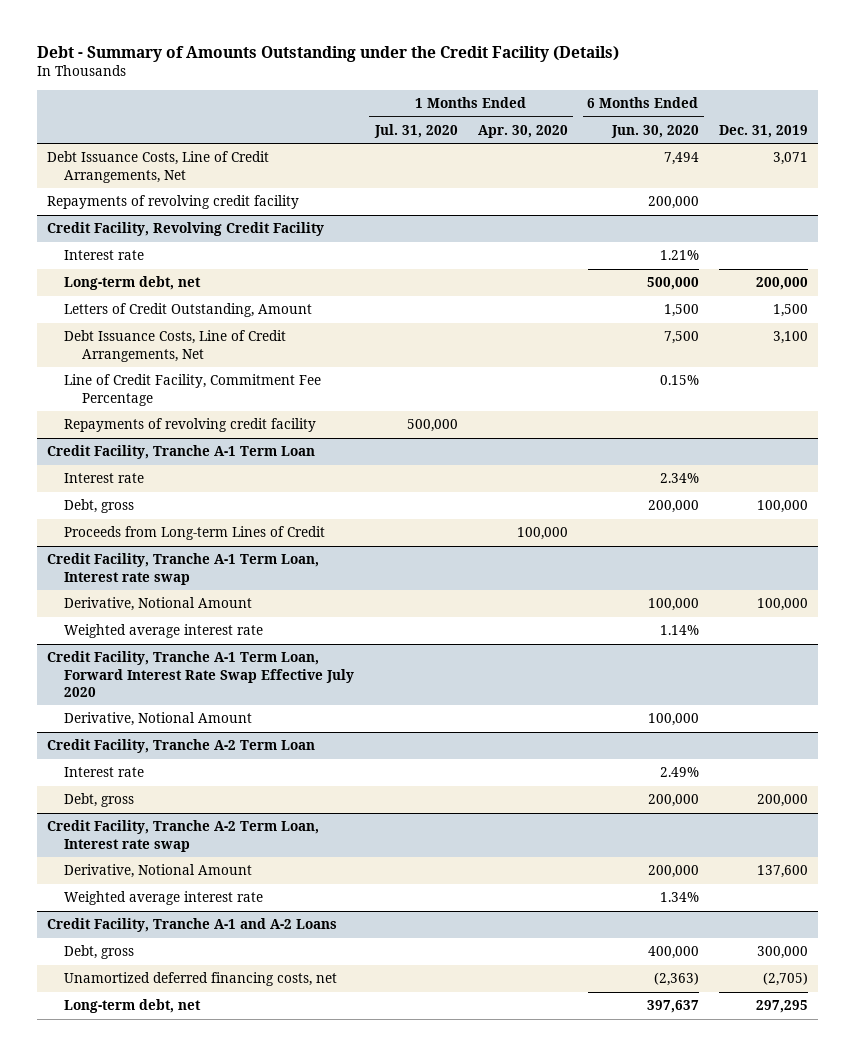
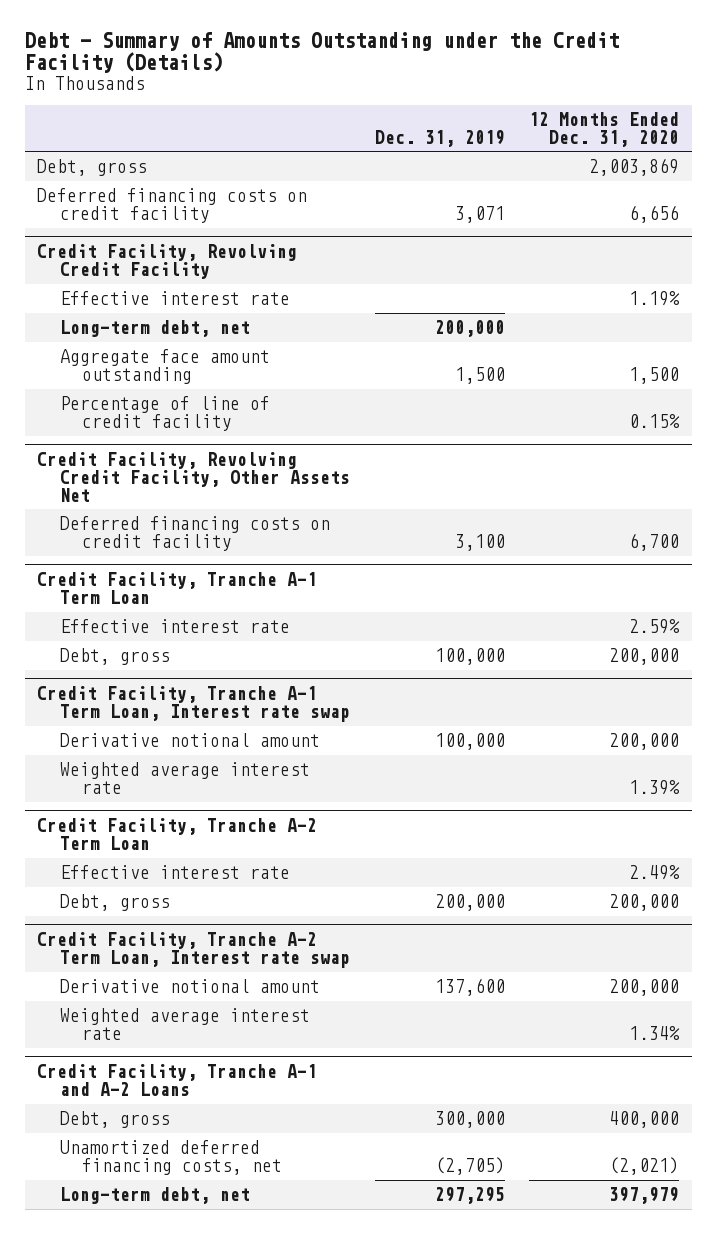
- | 1 Months Ended Jul. 31, 2020 | 1 Months Ended Apr. 30, 2020 | 6 Months Ended Jun. 30, 2020 | Dec. 31, 2019
+ | Dec. 31, 2019 | 12 Months Ended Dec. 31, 2020
- Debt Issuance Costs, Line of Credit Arrangements, Net | | | 7,494 | 3,071
- Repayments of revolving credit facility | | | 200,000 |
+ Debt, gross | | 2,003,869
+ Deferred financing costs on credit facility | 3,071 | 6,656
@ Credit Facility, Revolving Credit Facility
- Interest rate | | | 1.21% |
+ Effective interest rate | | 1.19%
- Letters of Credit Outstanding, Amount | | | 1,500 | 1,500
- Debt Issuance Costs, Line of Credit Arrangements, Net | | | 7,500 | 3,100
- Line of Credit Facility, Commitment Fee Percentage | | | 0.15% |
- Repayments of revolving credit facility | 500,000 | | |
+ Aggregate face amount outstanding | 1,500 | 1,500
+ Percentage of line of credit facility | | 0.15%
+ Credit Facility, Revolving Credit Facility, Other Assets Net
+ Deferred financing costs on credit facility | 3,100 | 6,700
@ Credit Facility, Tranche A-1 Term Loan
- Interest rate | | | 2.34% |
+ Effective interest rate | | 2.59%
- Proceeds from Long-term Lines of Credit | | 100,000 | |
@ Credit Facility, Tranche A-1 Term Loan, Interest rate swap
- Derivative, Notional Amount | | | 100,000 | 100,000
+ Derivative notional amount | 100,000 | 200,000
- Credit Facility, Tranche A-1 Term Loan, Forward Interest Rate Swap Effective July 2020
- Derivative, Notional Amount | | | 100,000 |
@ Credit Facility, Tranche A-2 Term Loan
- Interest rate | | | 2.49% |
+ Effective interest rate | | 2.49%
@ Credit Facility, Tranche A-2 Term Loan, Interest rate swap
- Derivative, Notional Amount | | | 200,000 | 137,600
+ Derivative notional amount | 137,600 | 200,000

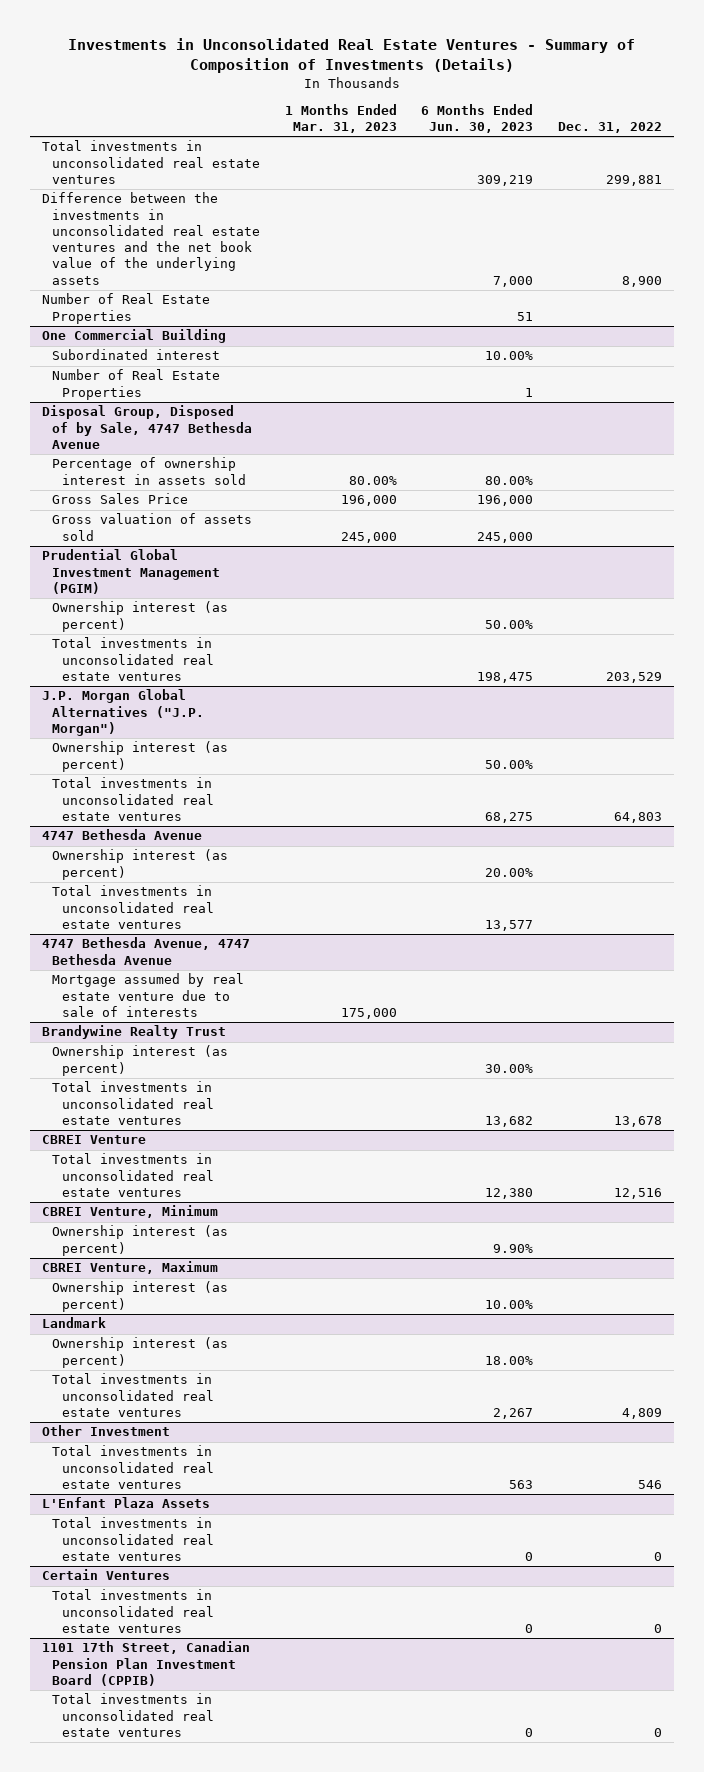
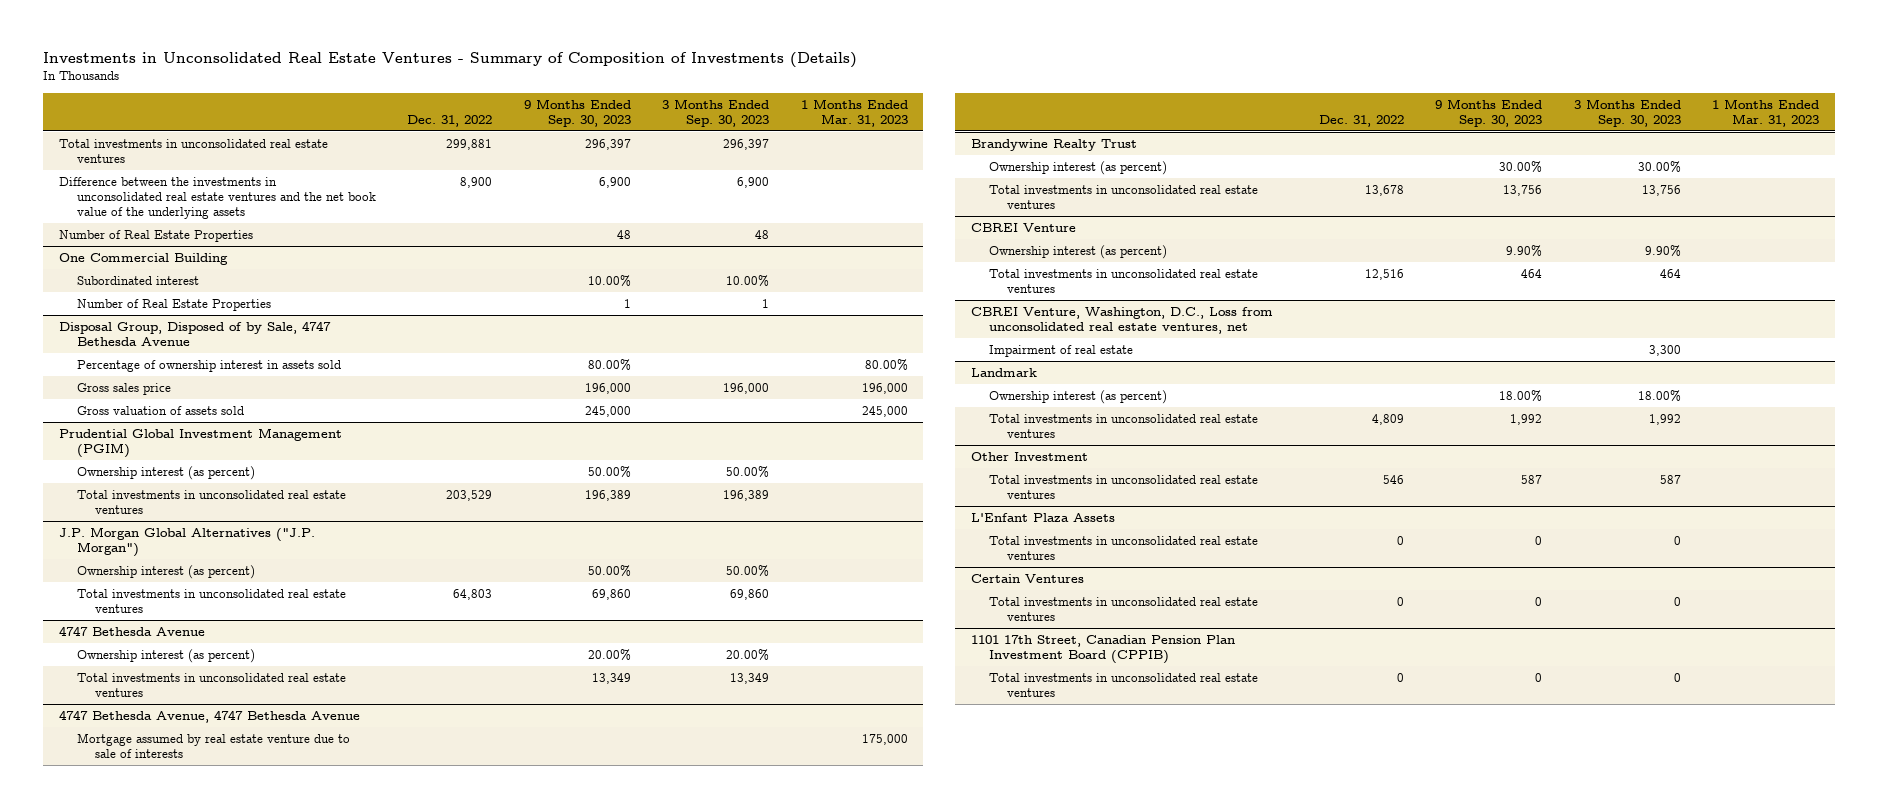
- | 1 Months Ended Mar. 31, 2023 | 6 Months Ended Jun. 30, 2023 | Dec. 31, 2022
+ | Dec. 31, 2022 | 9 Months Ended Sep. 30, 2023 | 3 Months Ended Sep. 30, 2023 | 1 Months Ended Mar. 31, 2023
@ Disposal Group, Disposed of by Sale, 4747 Bethesda Avenue
- Gross Sales Price | 196,000 | 196,000 |
+ Gross sales price | | 196,000 | 196,000 | 196,000
@ CBREI Venture
+ Ownership interest (as percent) | | 9.90% | 9.90% |
- CBREI Venture, Minimum
- Ownership interest (as percent) | | 9.90% |
- CBREI Venture, Maximum
- Ownership interest (as percent) | | 10.00% |
+ CBREI Venture, Washington, D.C., Loss from unconsolidated real estate ventures, net
+ Impairment of real estate | | | 3,300 |

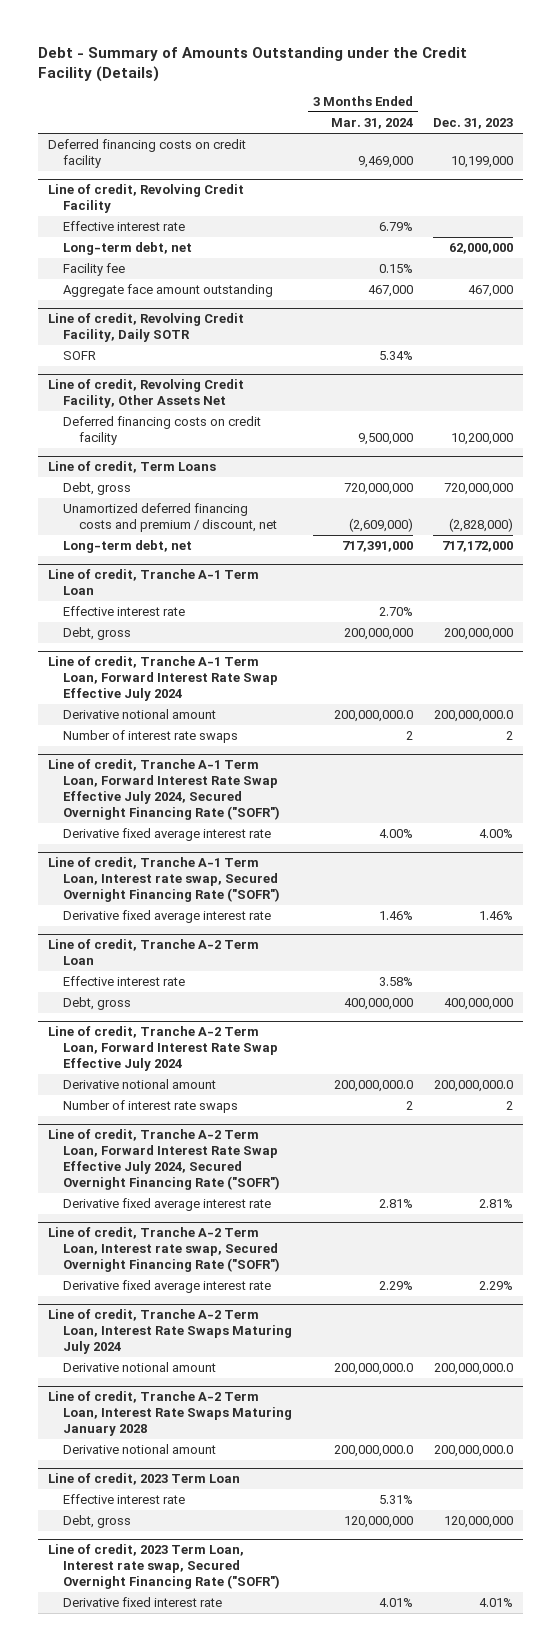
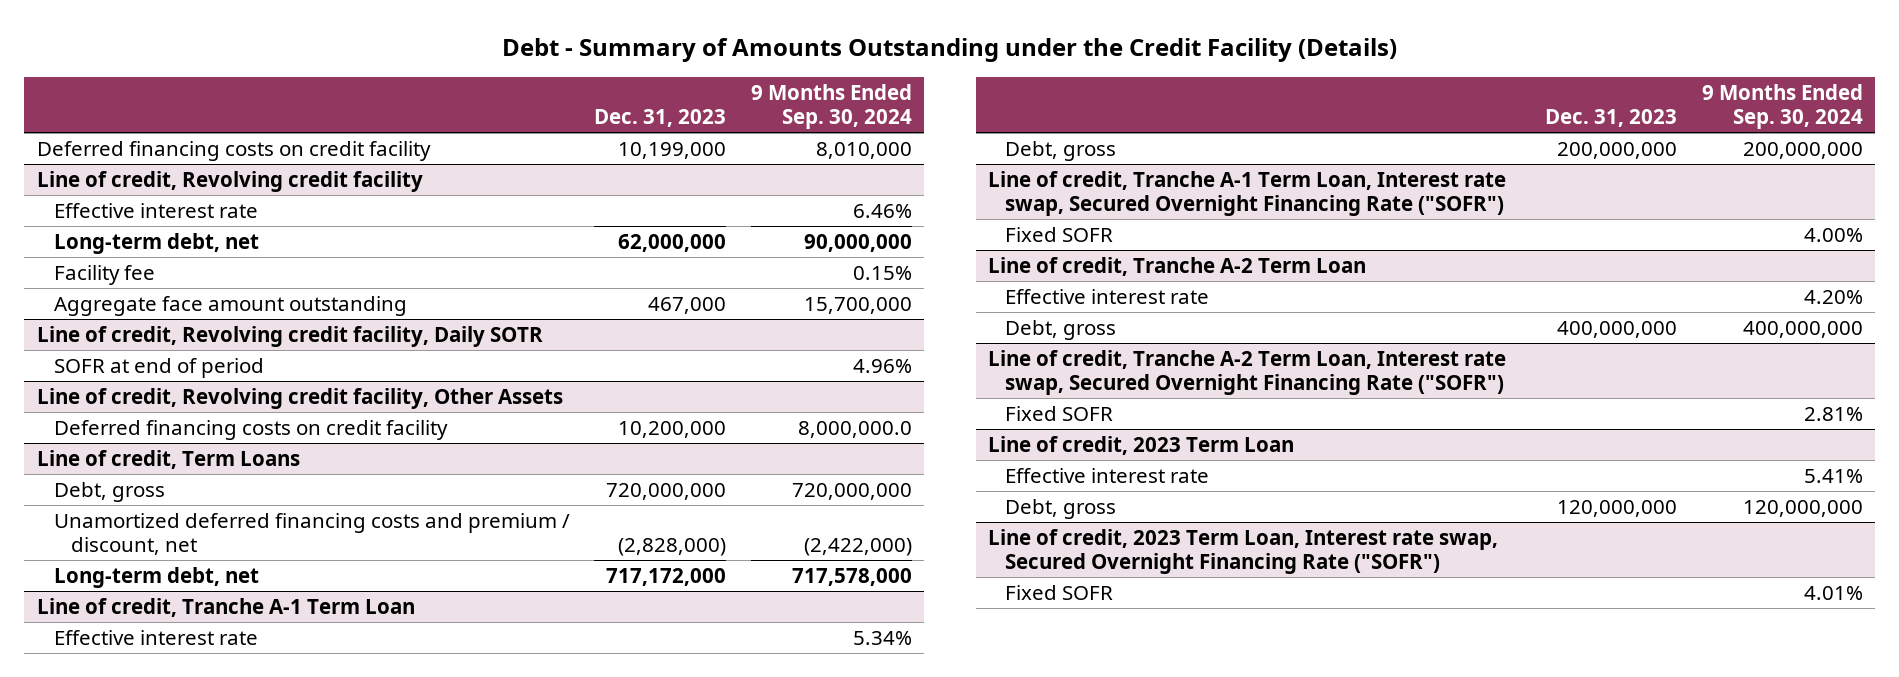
- | 3 Months Ended Mar. 31, 2024 | Dec. 31, 2023
+ | Dec. 31, 2023 | 9 Months Ended Sep. 30, 2024
- Line of credit, Revolving Credit Facility
+ Line of credit, Revolving credit facility
- Line of credit, Revolving Credit Facility, Daily SOTR
- SOFR | 5.34% |
- Line of credit, Revolving Credit Facility, Other Assets Net
+ Line of credit, Revolving credit facility, Daily SOTR
+ SOFR at end of period | | 4.96%
+ Line of credit, Revolving credit facility, Other Assets
- Line of credit, Tranche A-1 Term Loan, Forward Interest Rate Swap Effective July 2024
- Derivative notional amount | 200,000,000.0 | 200,000,000.0
- Number of interest rate swaps | 2 | 2
- Line of credit, Tranche A-1 Term Loan, Forward Interest Rate Swap Effective July 2024, Secured Overnight Financing Rate ("SOFR")
- Derivative fixed average interest rate | 4.00% | 4.00%
@ Line of credit, Tranche A-1 Term Loan, Interest rate swap, Secured Overnight Financing Rate ("SOFR")
- Derivative fixed average interest rate | 1.46% | 1.46%
+ Fixed SOFR | | 4.00%
- Line of credit, Tranche A-2 Term Loan, Forward Interest Rate Swap Effective July 2024
- Derivative notional amount | 200,000,000.0 | 200,000,000.0
- Number of interest rate swaps | 2 | 2
- Line of credit, Tranche A-2 Term Loan, Forward Interest Rate Swap Effective July 2024, Secured Overnight Financing Rate ("SOFR")
- Derivative fixed average interest rate | 2.81% | 2.81%
@ Line of credit, Tranche A-2 Term Loan, Interest rate swap, Secured Overnight Financing Rate ("SOFR")
- Derivative fixed average interest rate | 2.29% | 2.29%
- Line of credit, Tranche A-2 Term Loan, Interest Rate Swaps Maturing July 2024
- Derivative notional amount | 200,000,000.0 | 200,000,000.0
- Line of credit, Tranche A-2 Term Loan, Interest Rate Swaps Maturing January 2028
- Derivative notional amount | 200,000,000.0 | 200,000,000.0
@ Line of credit, Tranche A-2 Term Loan, Interest rate swap, Secured Overnight Financing Rate ("SOFR")
+ Fixed SOFR | | 2.81%
@ Line of credit, 2023 Term Loan, Interest rate swap, Secured Overnight Financing Rate ("SOFR")
- Derivative fixed interest rate | 4.01% | 4.01%
+ Fixed SOFR | | 4.01%

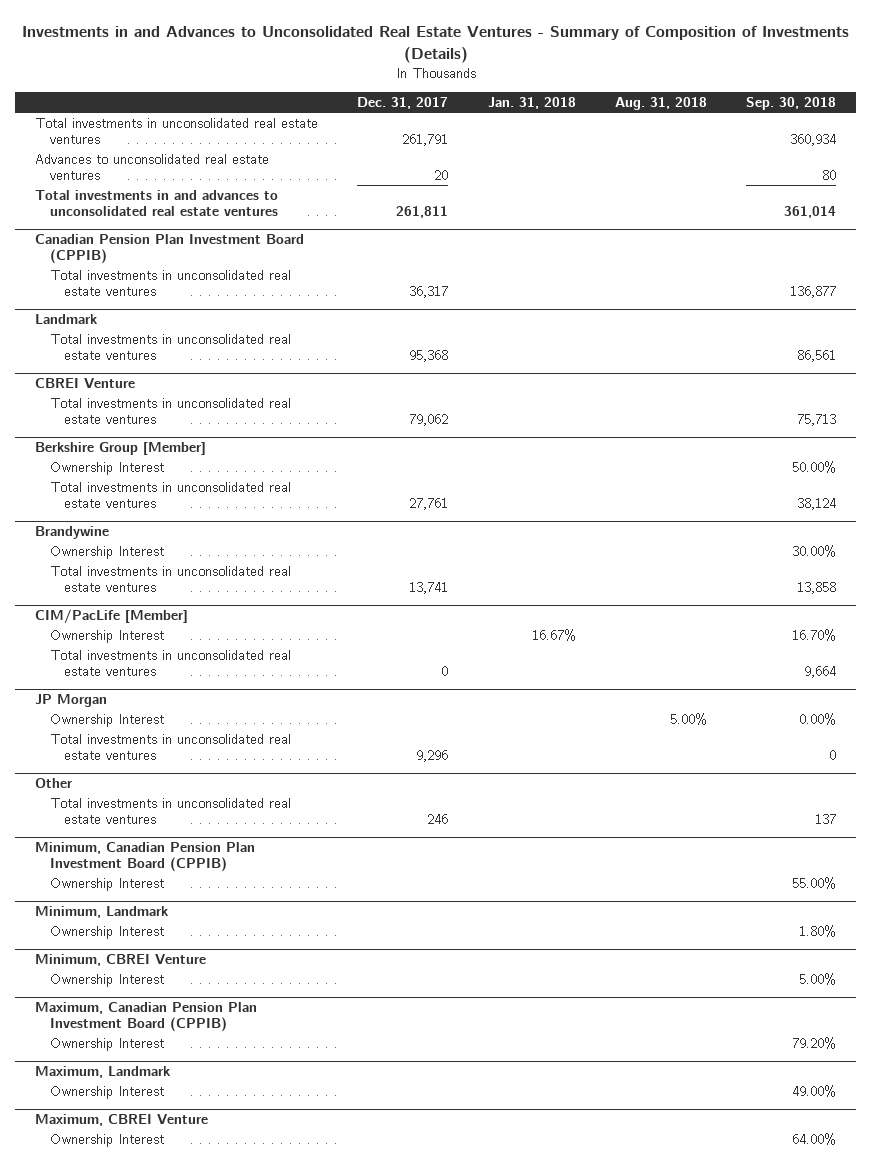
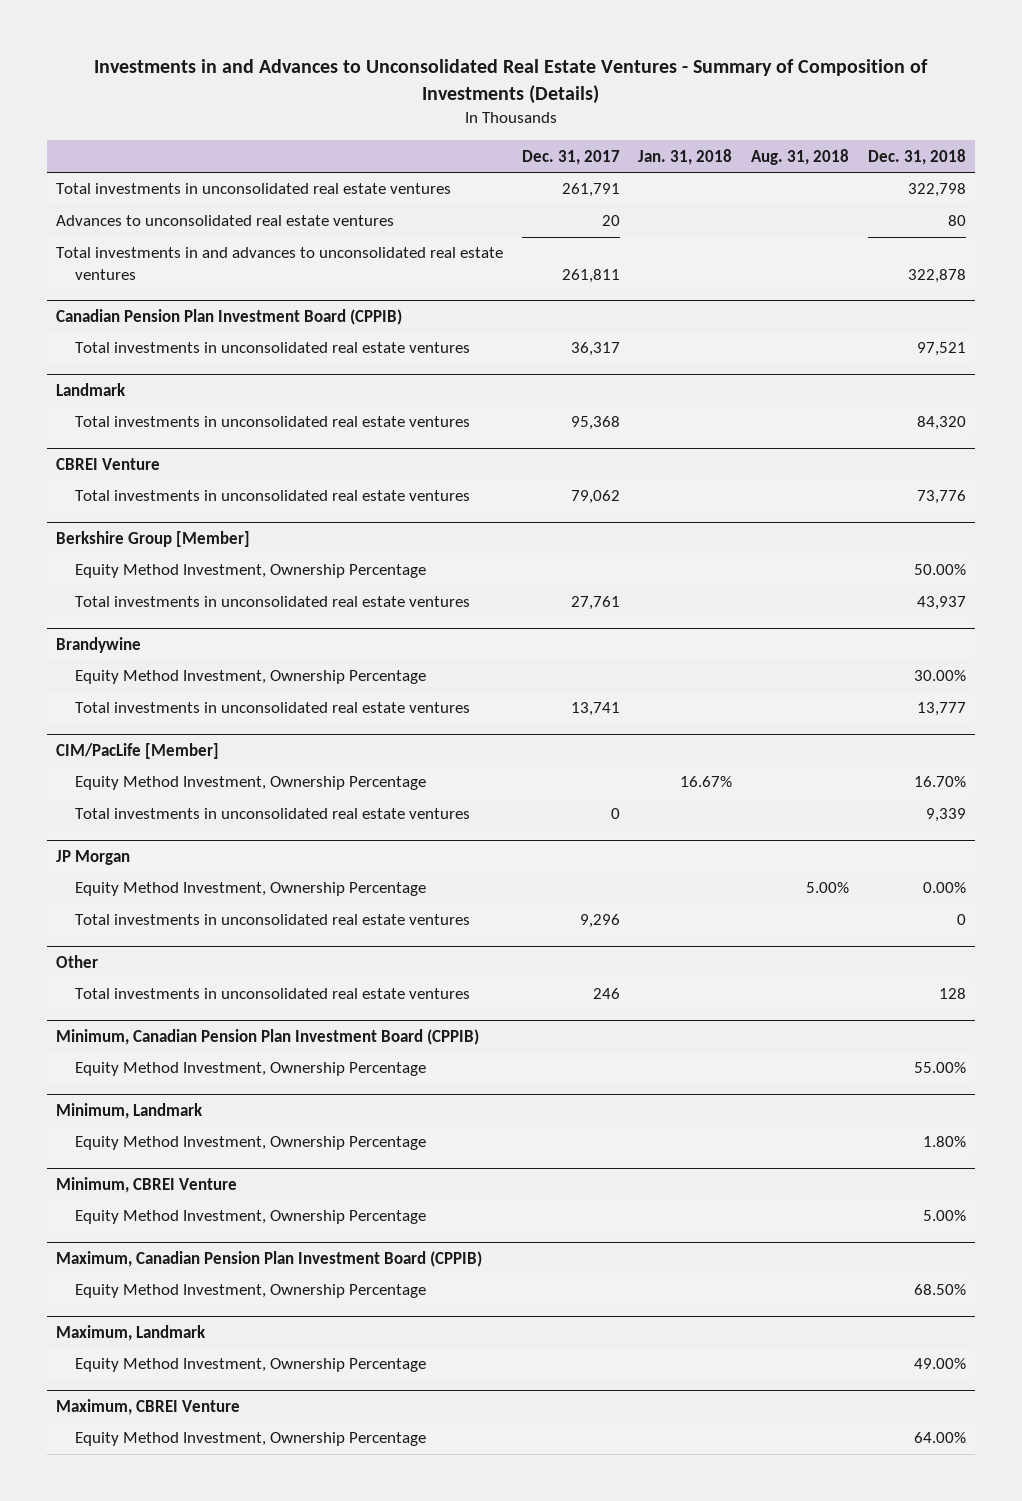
- | Dec. 31, 2017 | Jan. 31, 2018 | Aug. 31, 2018 | Sep. 30, 2018
+ | Dec. 31, 2017 | Jan. 31, 2018 | Aug. 31, 2018 | Dec. 31, 2018
@ Berkshire Group [Member]
- Ownership Interest | | | | 50.00%
+ Equity Method Investment, Ownership Percentage | | | | 50.00%
@ Brandywine
- Ownership Interest | | | | 30.00%
+ Equity Method Investment, Ownership Percentage | | | | 30.00%
@ CIM/PacLife [Member]
- Ownership Interest | | 16.67% | | 16.70%
+ Equity Method Investment, Ownership Percentage | | 16.67% | | 16.70%
@ JP Morgan
- Ownership Interest | | | 5.00% | 0.00%
+ Equity Method Investment, Ownership Percentage | | | 5.00% | 0.00%
@ Minimum, Canadian Pension Plan Investment Board (CPPIB)
- Ownership Interest | | | | 55.00%
+ Equity Method Investment, Ownership Percentage | | | | 55.00%
@ Minimum, Landmark
- Ownership Interest | | | | 1.80%
+ Equity Method Investment, Ownership Percentage | | | | 1.80%
@ Minimum, CBREI Venture
- Ownership Interest | | | | 5.00%
+ Equity Method Investment, Ownership Percentage | | | | 5.00%
@ Maximum, Canadian Pension Plan Investment Board (CPPIB)
- Ownership Interest | | | | 79.20%
+ Equity Method Investment, Ownership Percentage | | | | 68.50%
@ Maximum, Landmark
- Ownership Interest | | | | 49.00%
+ Equity Method Investment, Ownership Percentage | | | | 49.00%
@ Maximum, CBREI Venture
- Ownership Interest | | | | 64.00%
+ Equity Method Investment, Ownership Percentage | | | | 64.00%

